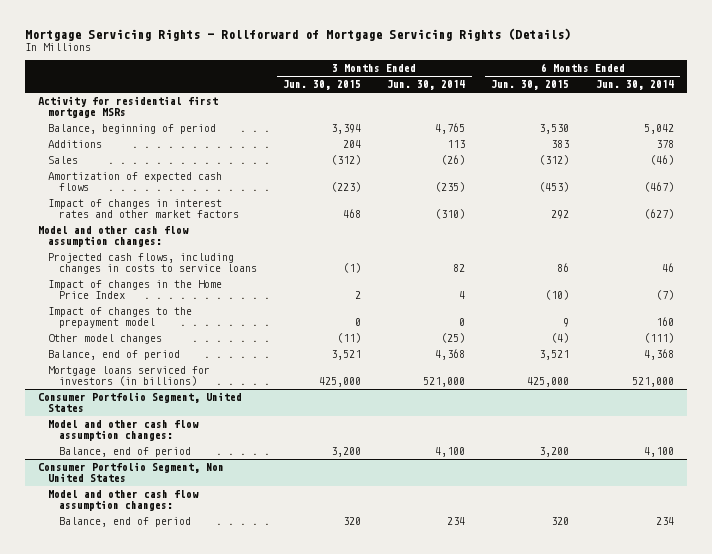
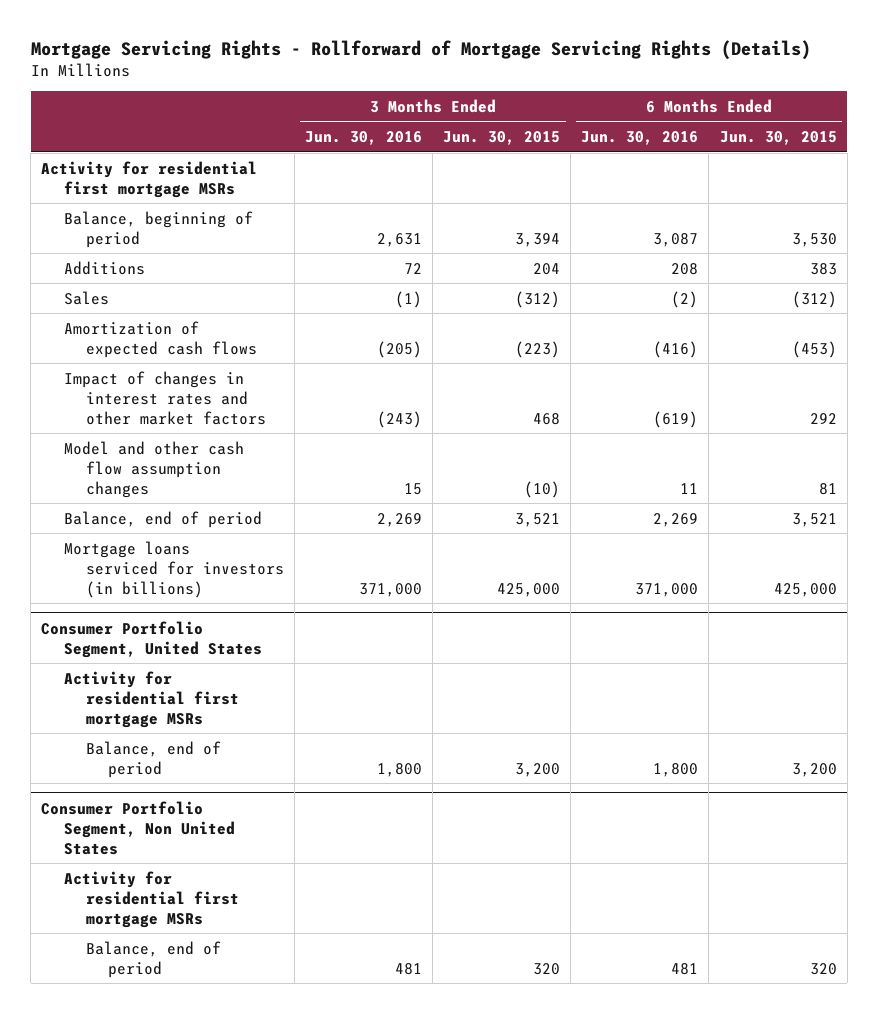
- | 3 Months Ended Jun. 30, 2015 | 3 Months Ended Jun. 30, 2014 | 6 Months Ended Jun. 30, 2015 | 6 Months Ended Jun. 30, 2014
+ | 3 Months Ended Jun. 30, 2016 | 3 Months Ended Jun. 30, 2015 | 6 Months Ended Jun. 30, 2016 | 6 Months Ended Jun. 30, 2015
- Model and other cash flow assumption changes:
- Projected cash flows, including changes in costs to service loans | (1) | 82 | 86 | 46
- Impact of changes in the Home Price Index | 2 | 4 | (10) | (7)
- Impact of changes to the prepayment model | 0 | 0 | 9 | 160
- Other model changes | (11) | (25) | (4) | (111)
+ Model and other cash flow assumption changes | 15 | (10) | 11 | 81
@ Consumer Portfolio Segment, United States
- Model and other cash flow assumption changes:
+ Activity for residential first mortgage MSRs
@ Consumer Portfolio Segment, Non United States
- Model and other cash flow assumption changes:
+ Activity for residential first mortgage MSRs

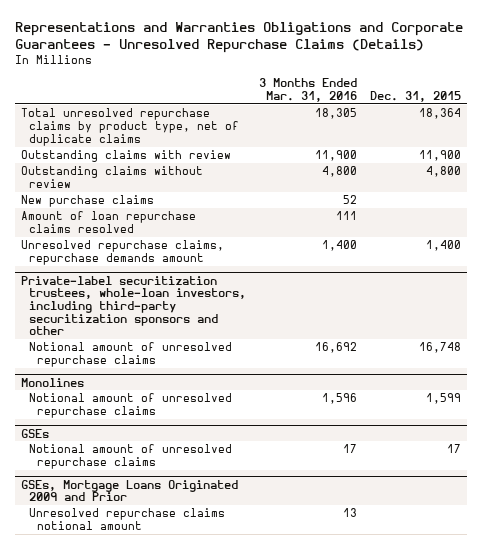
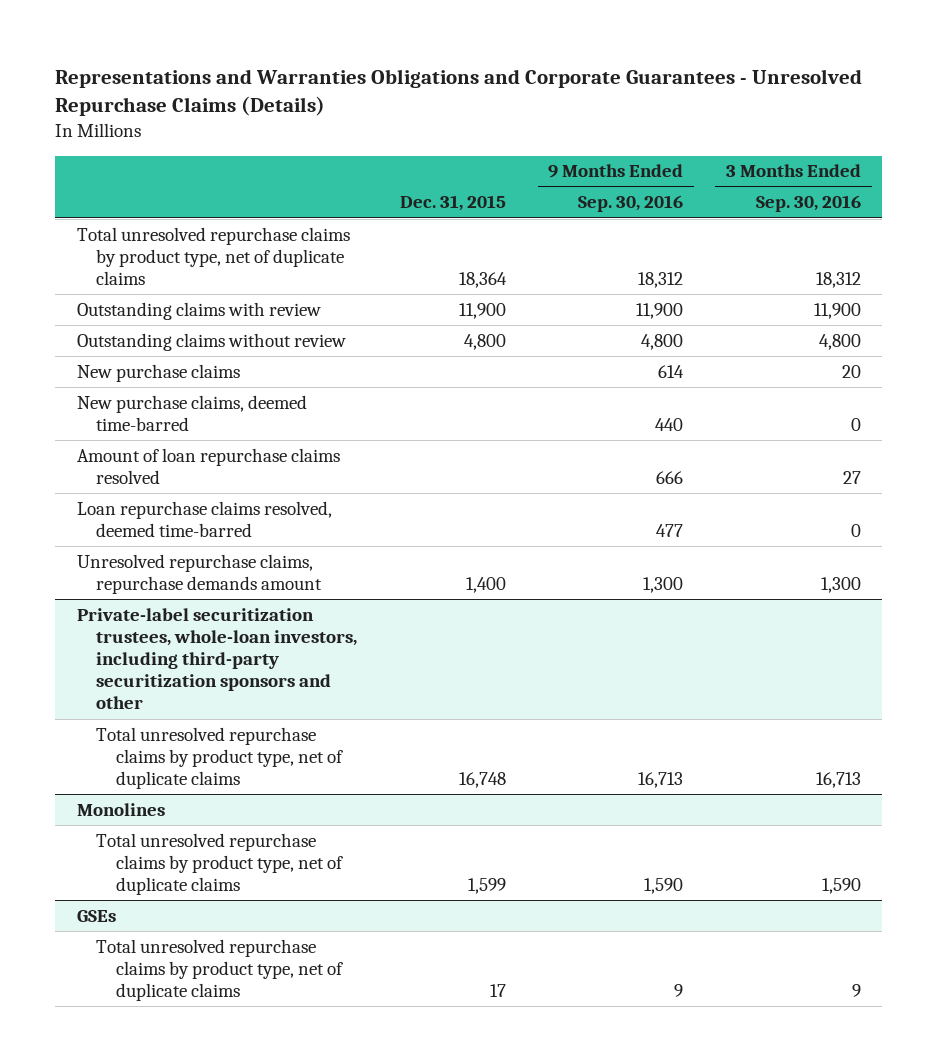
- | 3 Months Ended Mar. 31, 2016 | Dec. 31, 2015
+ | Dec. 31, 2015 | 9 Months Ended Sep. 30, 2016 | 3 Months Ended Sep. 30, 2016
+ New purchase claims, deemed time-barred | | 440 | 0
+ Loan repurchase claims resolved, deemed time-barred | | 477 | 0
@ Private-label securitization trustees, whole-loan investors, including third-party securitization sponsors and other
- Notional amount of unresolved repurchase claims | 16,692 | 16,748
+ Total unresolved repurchase claims by product type, net of duplicate claims | 16,748 | 16,713 | 16,713
@ Monolines
- Notional amount of unresolved repurchase claims | 1,596 | 1,599
+ Total unresolved repurchase claims by product type, net of duplicate claims | 1,599 | 1,590 | 1,590
@ GSEs
- Notional amount of unresolved repurchase claims | 17 | 17
- GSEs, Mortgage Loans Originated 2009 and Prior
- Unresolved repurchase claims notional amount | 13 |
@ GSEs
+ Total unresolved repurchase claims by product type, net of duplicate claims | 17 | 9 | 9

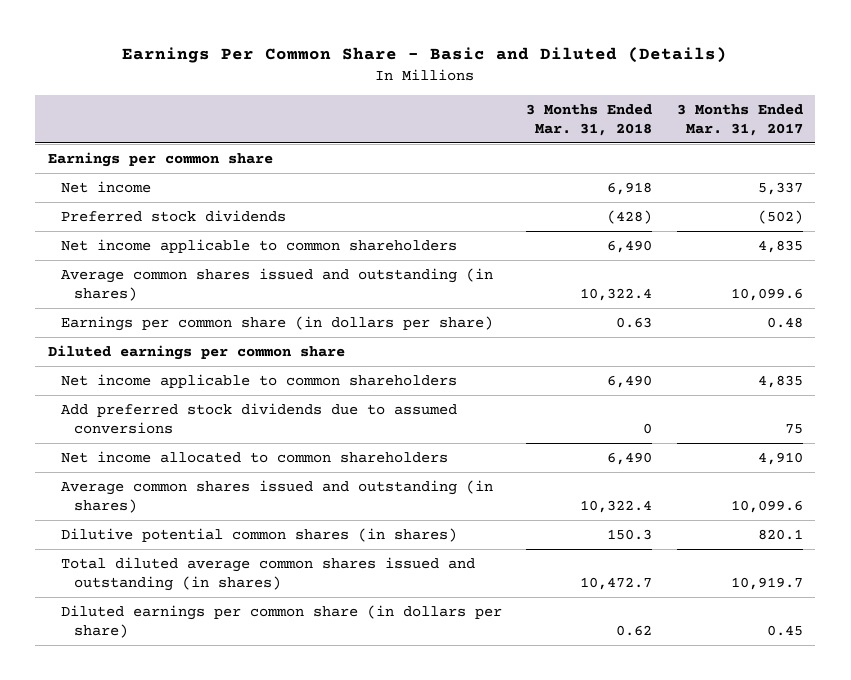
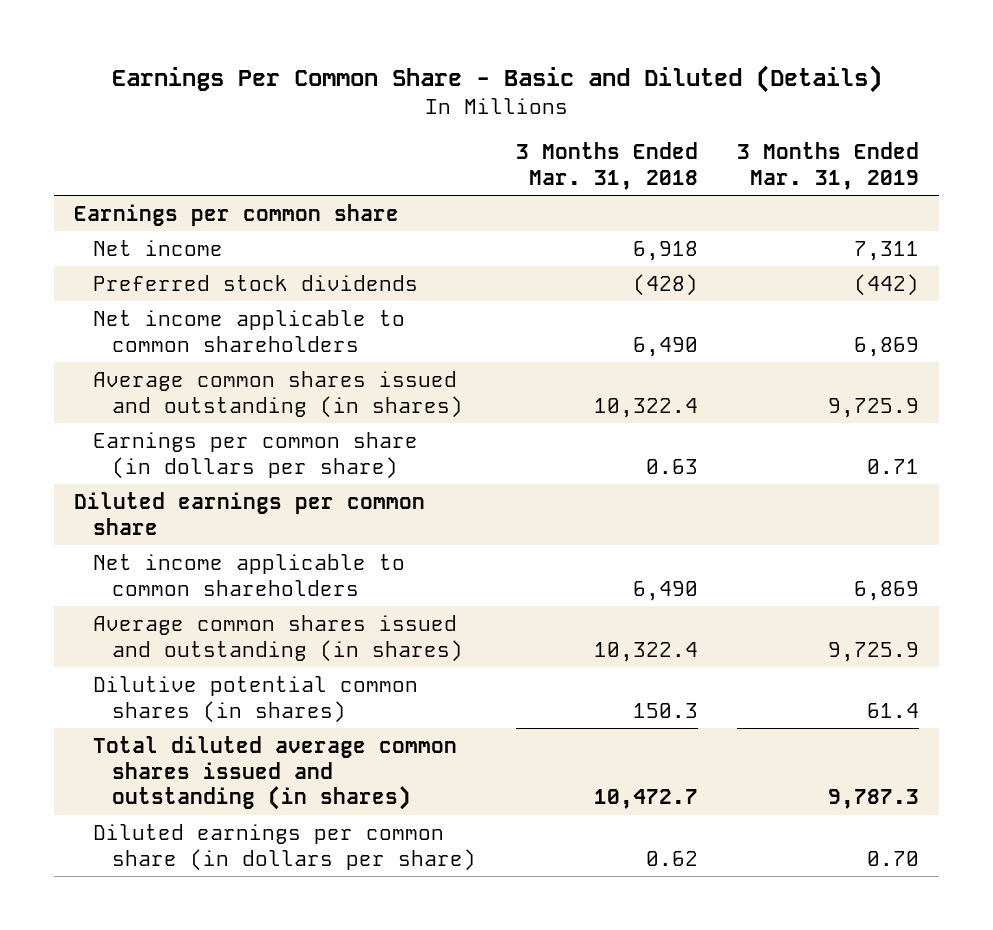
- | 3 Months Ended Mar. 31, 2018 | 3 Months Ended Mar. 31, 2017
+ | 3 Months Ended Mar. 31, 2018 | 3 Months Ended Mar. 31, 2019
- Add preferred stock dividends due to assumed conversions | 0 | 75
- Net income allocated to common shareholders | 6,490 | 4,910

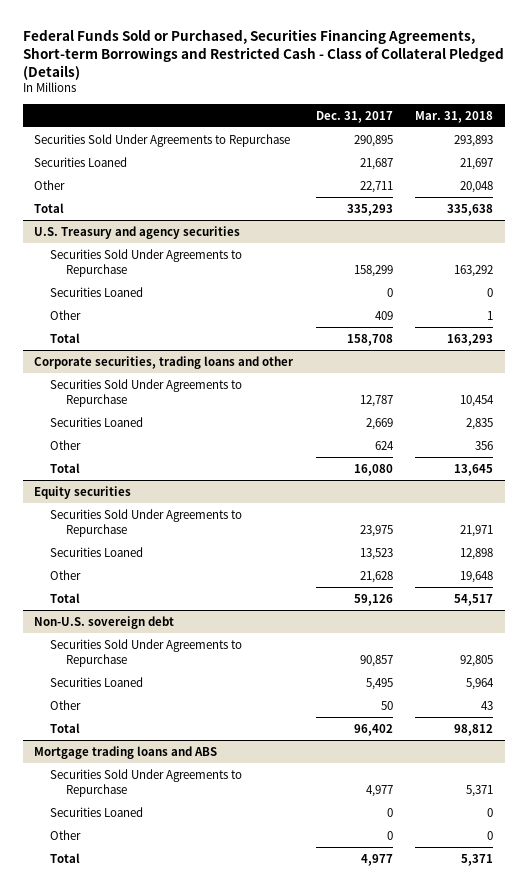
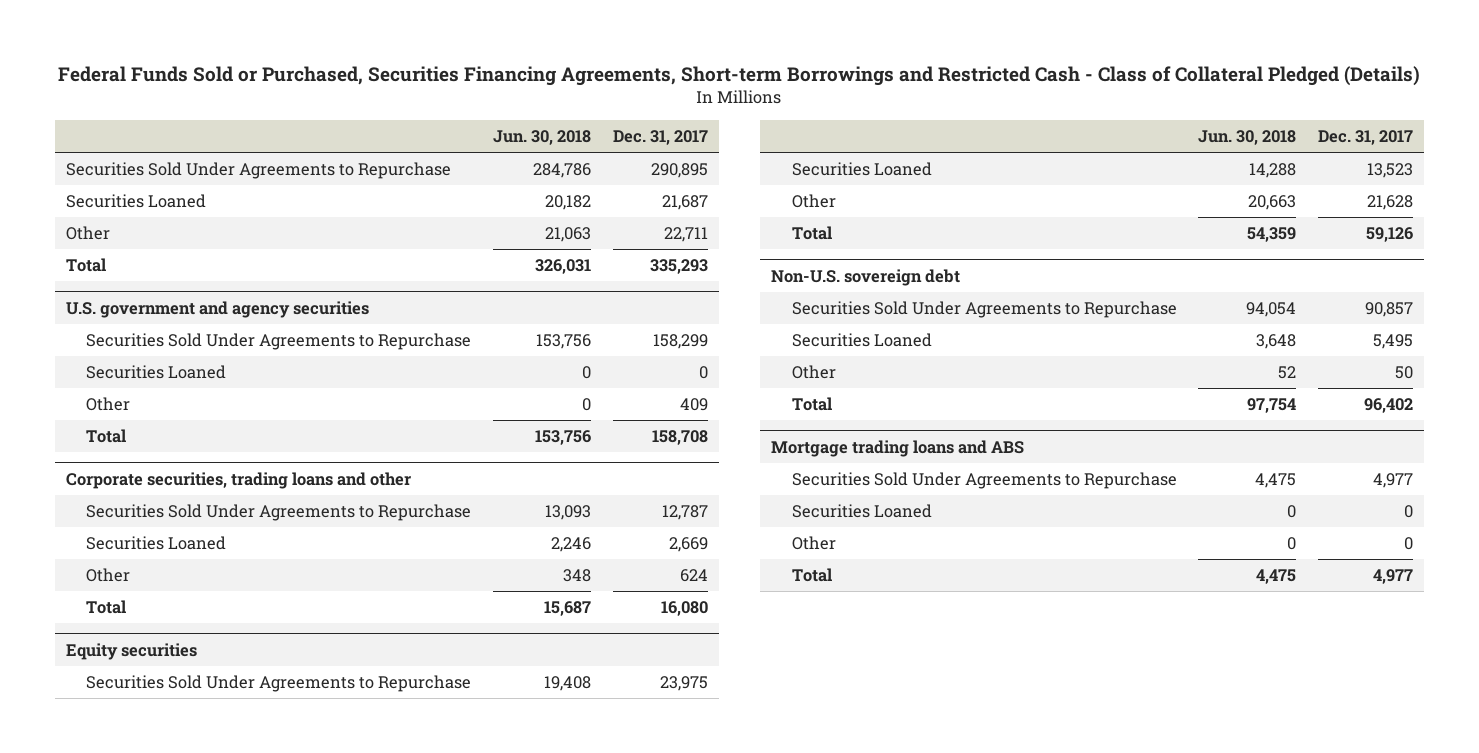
- | Dec. 31, 2017 | Mar. 31, 2018
+ | Jun. 30, 2018 | Dec. 31, 2017
- U.S. Treasury and agency securities
+ U.S. government and agency securities

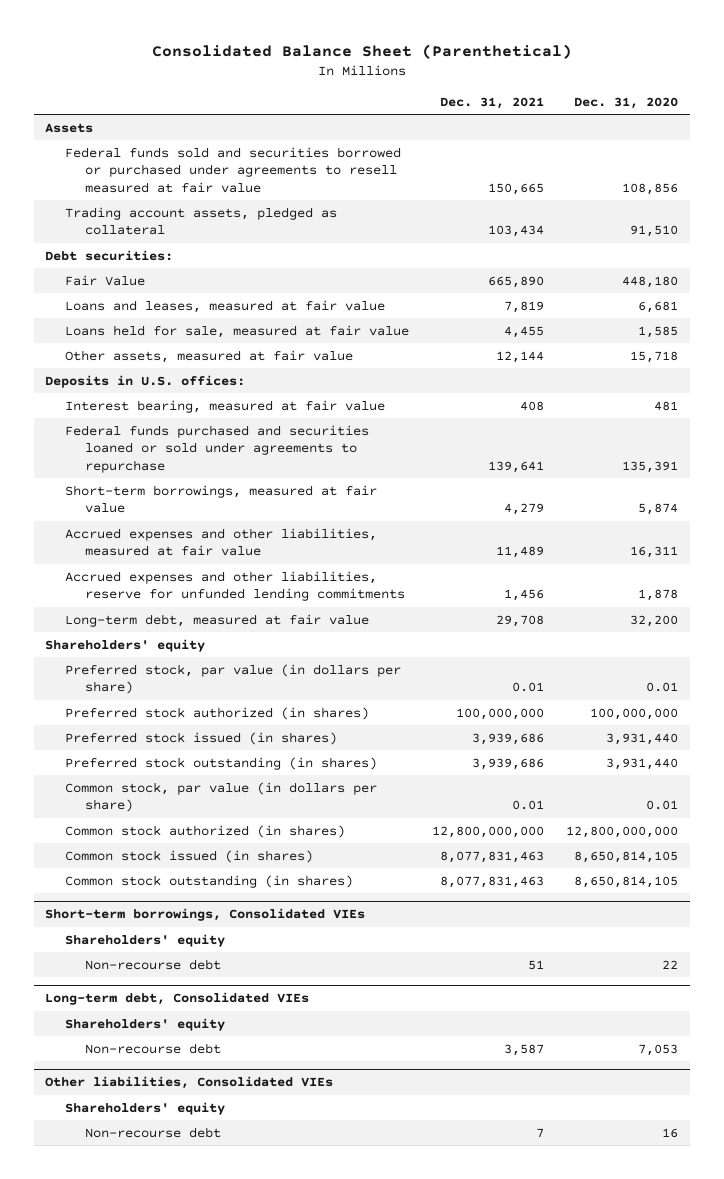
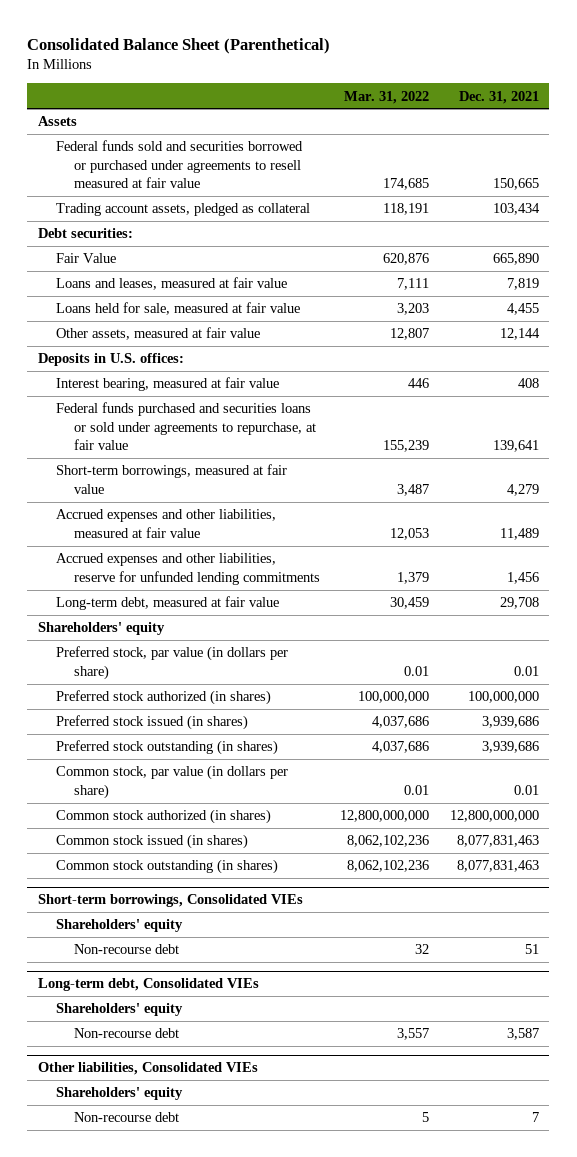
- | Dec. 31, 2021 | Dec. 31, 2020
+ | Mar. 31, 2022 | Dec. 31, 2021
- Federal funds purchased and securities loaned or sold under agreements to repurchase | 139,641 | 135,391
+ Federal funds purchased and securities loans or sold under agreements to repurchase, at fair value | 155,239 | 139,641

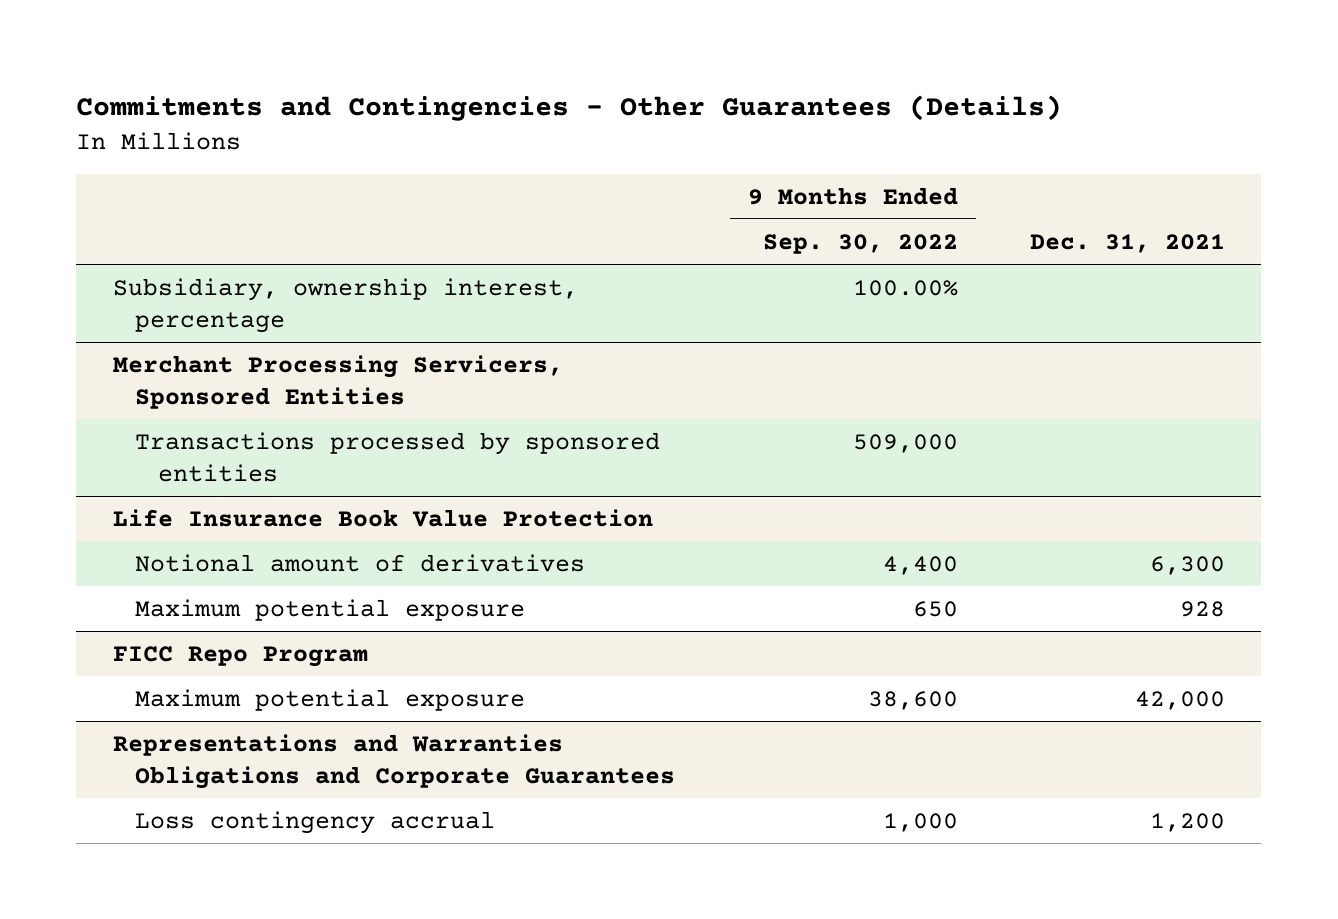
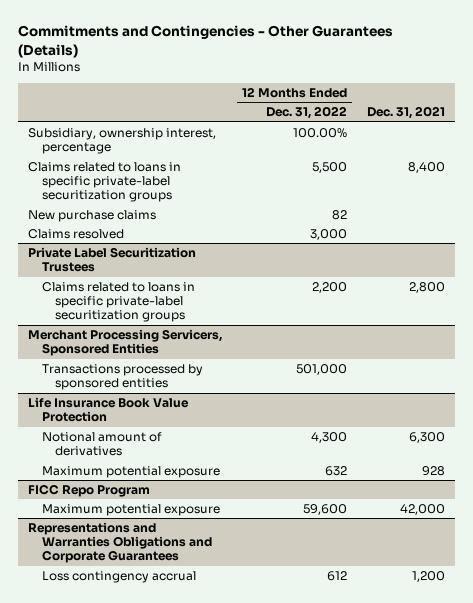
- | 9 Months Ended Sep. 30, 2022 | Dec. 31, 2021
+ | 12 Months Ended Dec. 31, 2022 | Dec. 31, 2021
+ Claims related to loans in specific private-label securitization groups | 5,500 | 8,400
+ New purchase claims | 82 |
+ Claims resolved | 3,000 |
+ Private Label Securitization Trustees
+ Claims related to loans in specific private-label securitization groups | 2,200 | 2,800

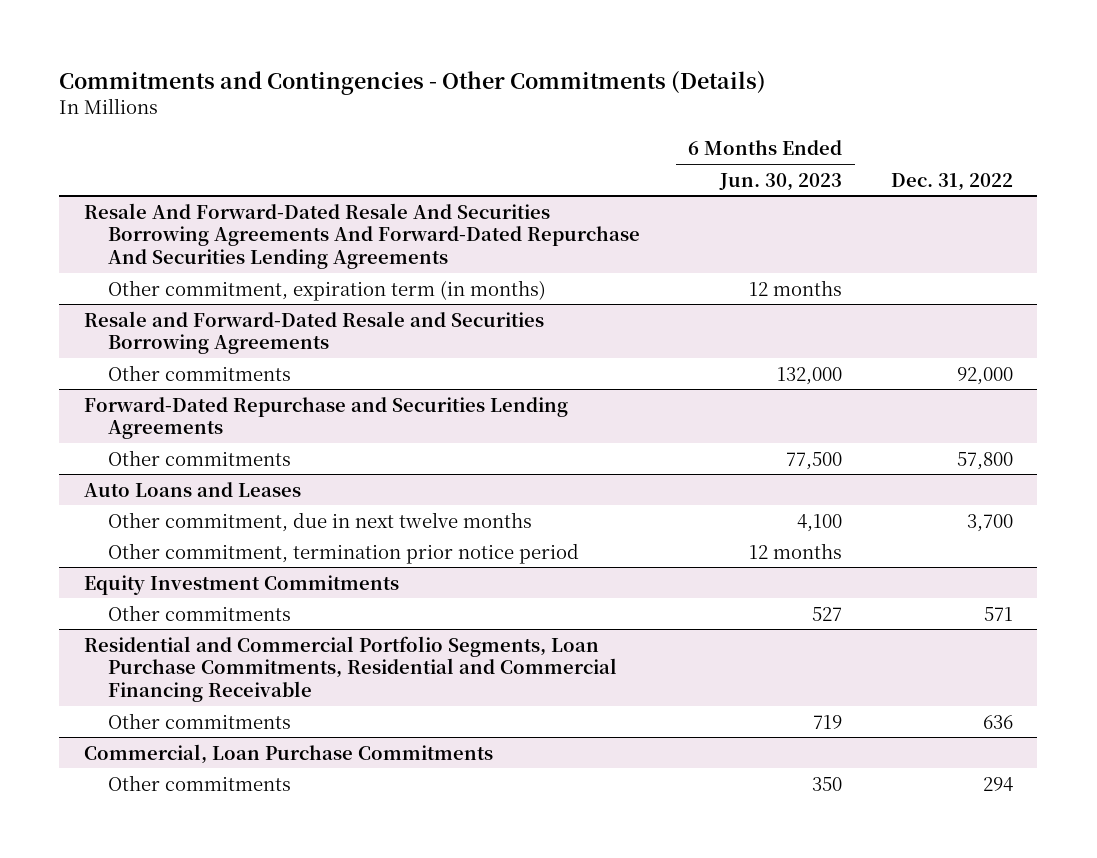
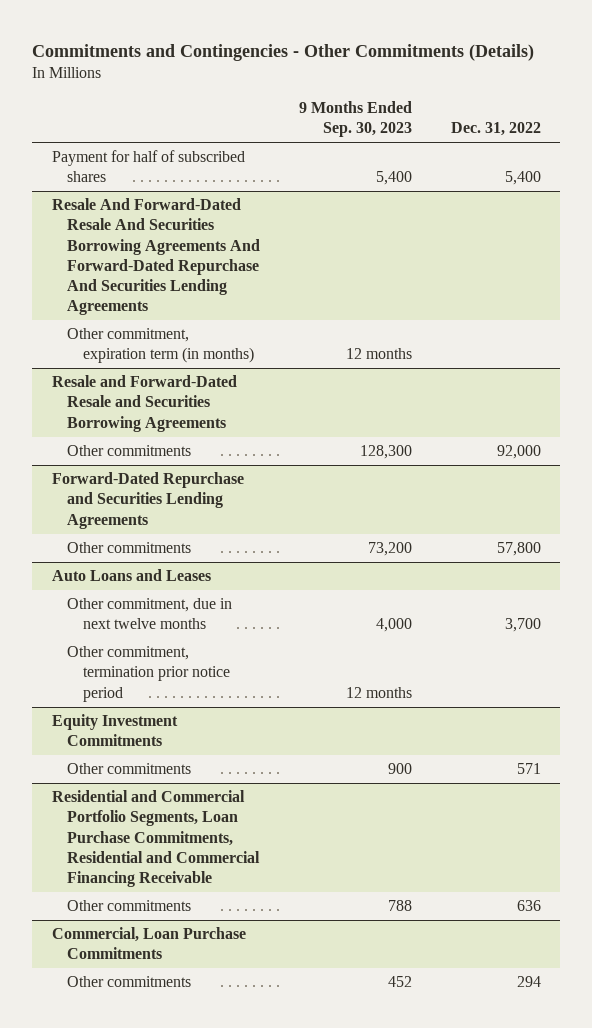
- | 6 Months Ended Jun. 30, 2023 | Dec. 31, 2022
+ | 9 Months Ended Sep. 30, 2023 | Dec. 31, 2022
+ Payment for half of subscribed shares | 5,400 | 5,400

